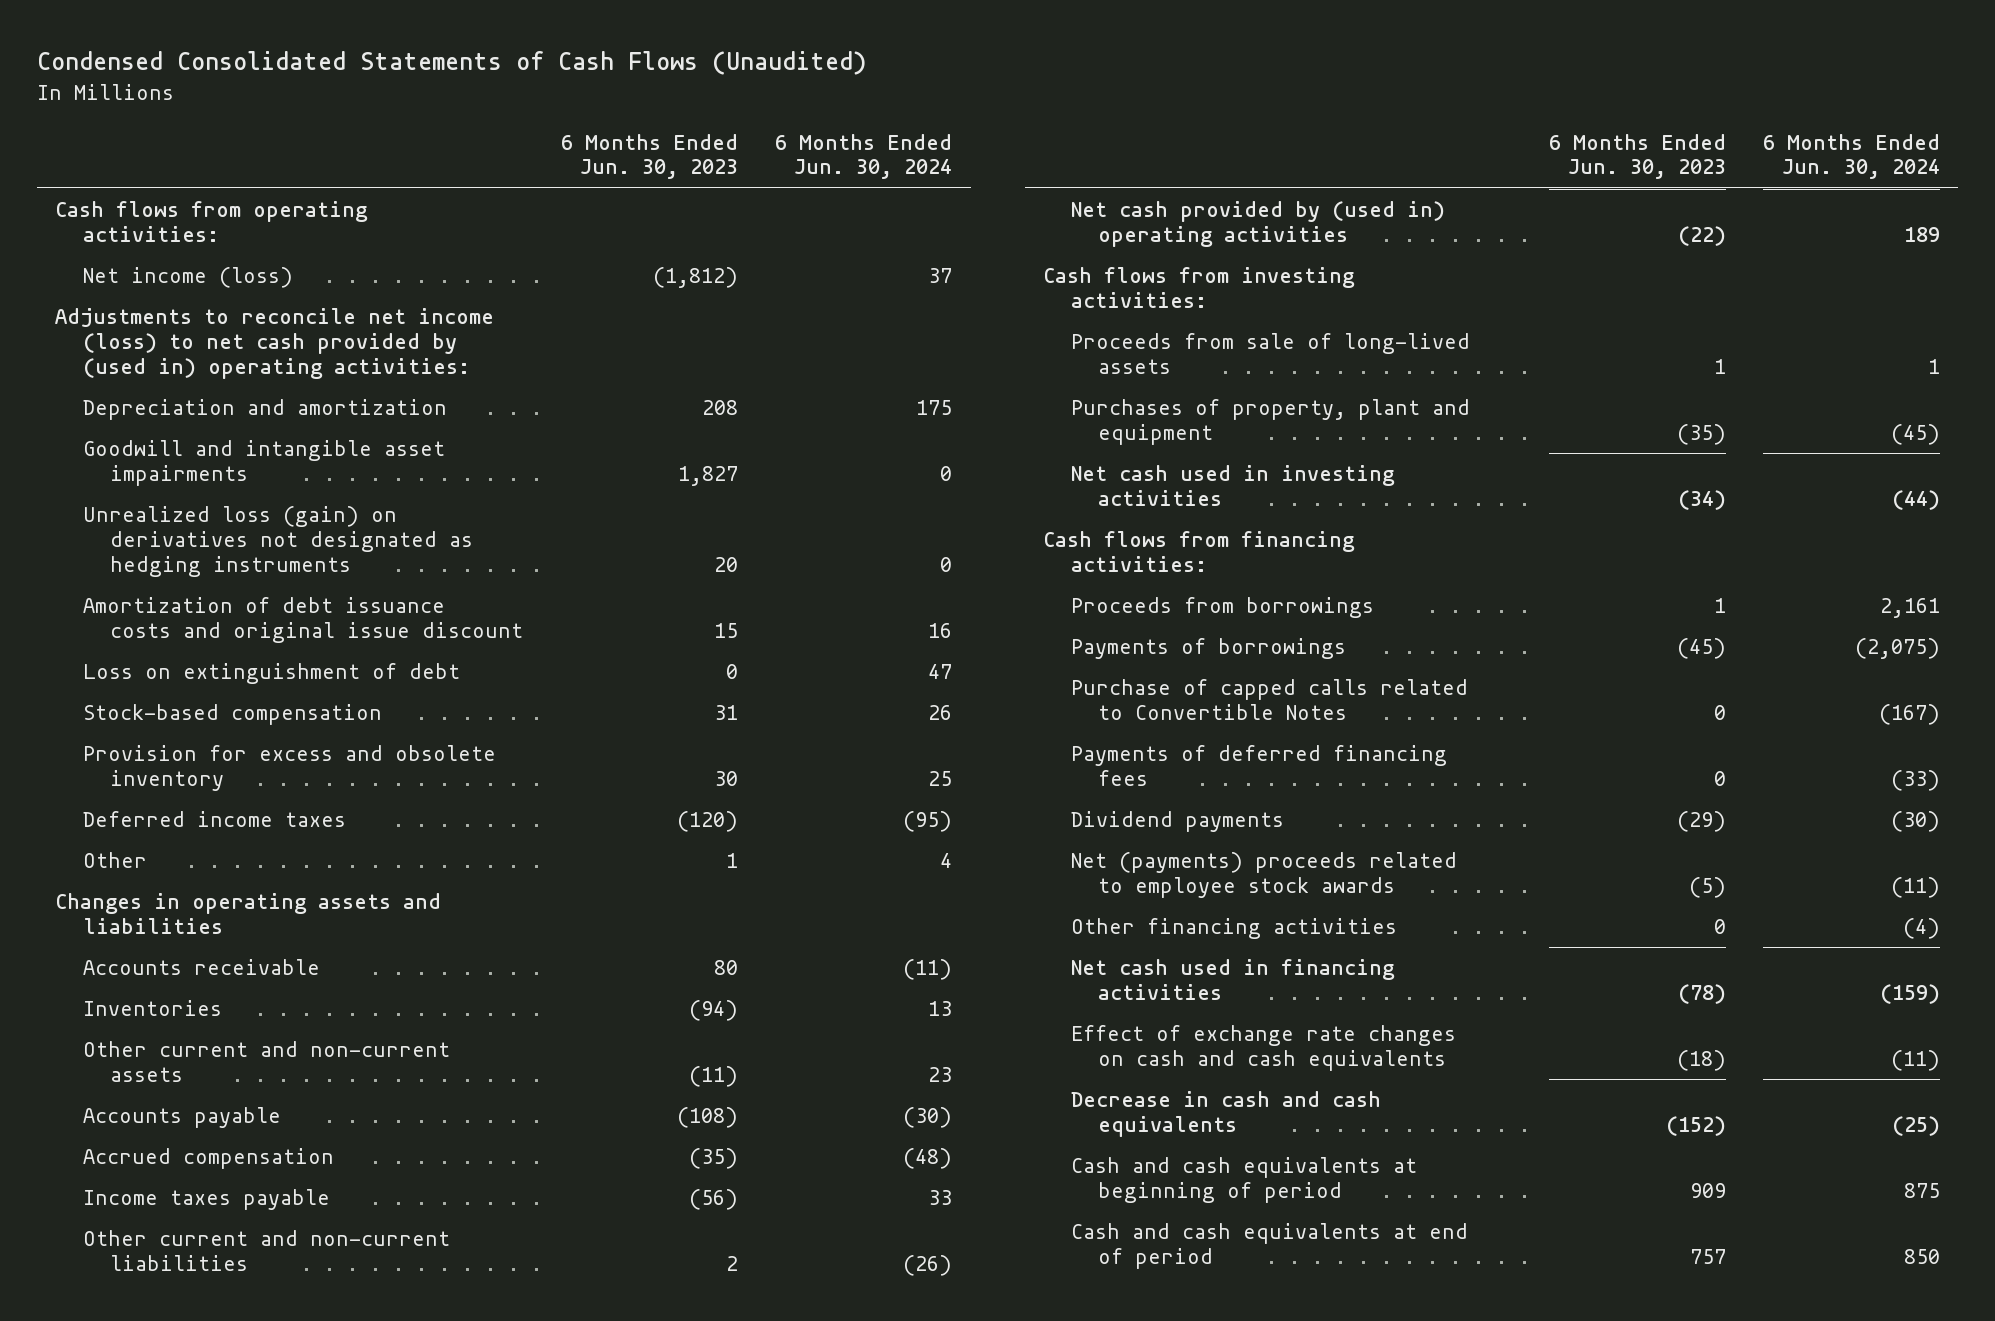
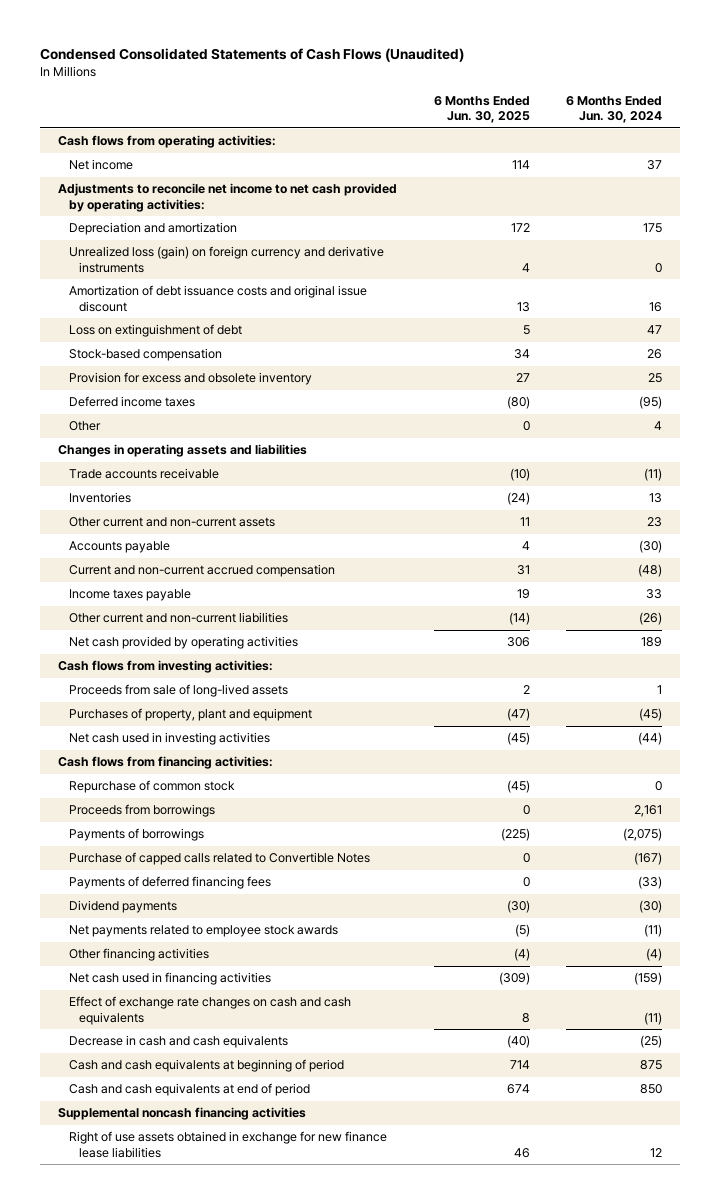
- | 6 Months Ended Jun. 30, 2023 | 6 Months Ended Jun. 30, 2024
+ | 6 Months Ended Jun. 30, 2025 | 6 Months Ended Jun. 30, 2024
- Net income (loss) | (1,812) | 37
- Adjustments to reconcile net income (loss) to net cash provided by (used in) operating activities:
+ Net income | 114 | 37
+ Adjustments to reconcile net income to net cash provided by operating activities:
- Goodwill and intangible asset impairments | 1,827 | 0
- Unrealized loss (gain) on derivatives not designated as hedging instruments | 20 | 0
+ Unrealized loss (gain) on foreign currency and derivative instruments | 4 | 0
- Accounts receivable | 80 | (11)
+ Trade accounts receivable | (10) | (11)
- Accrued compensation | (35) | (48)
+ Current and non-current accrued compensation | 31 | (48)
- Net cash provided by (used in) operating activities | (22) | 189
+ Net cash provided by operating activities | 306 | 189
+ Repurchase of common stock | (45) | 0
- Net (payments) proceeds related to employee stock awards | (5) | (11)
+ Net payments related to employee stock awards | (5) | (11)
+ Supplemental noncash financing activities
+ Right of use assets obtained in exchange for new finance lease liabilities | 46 | 12

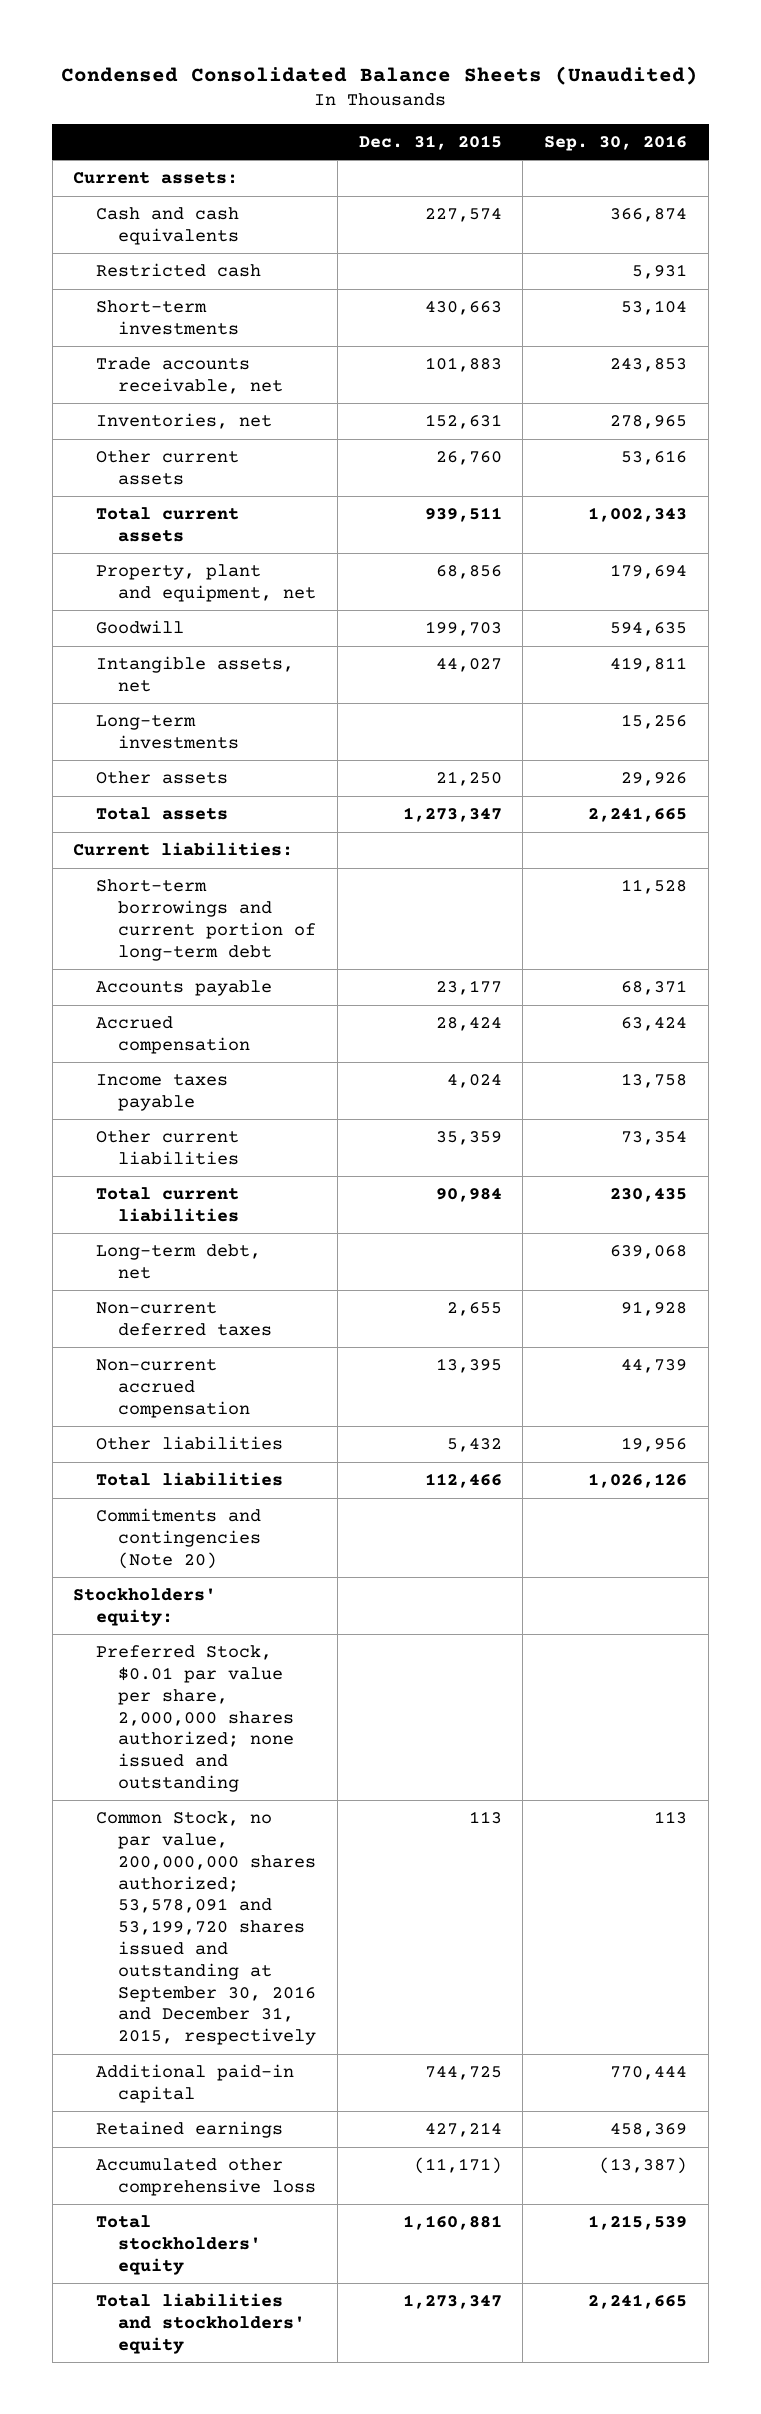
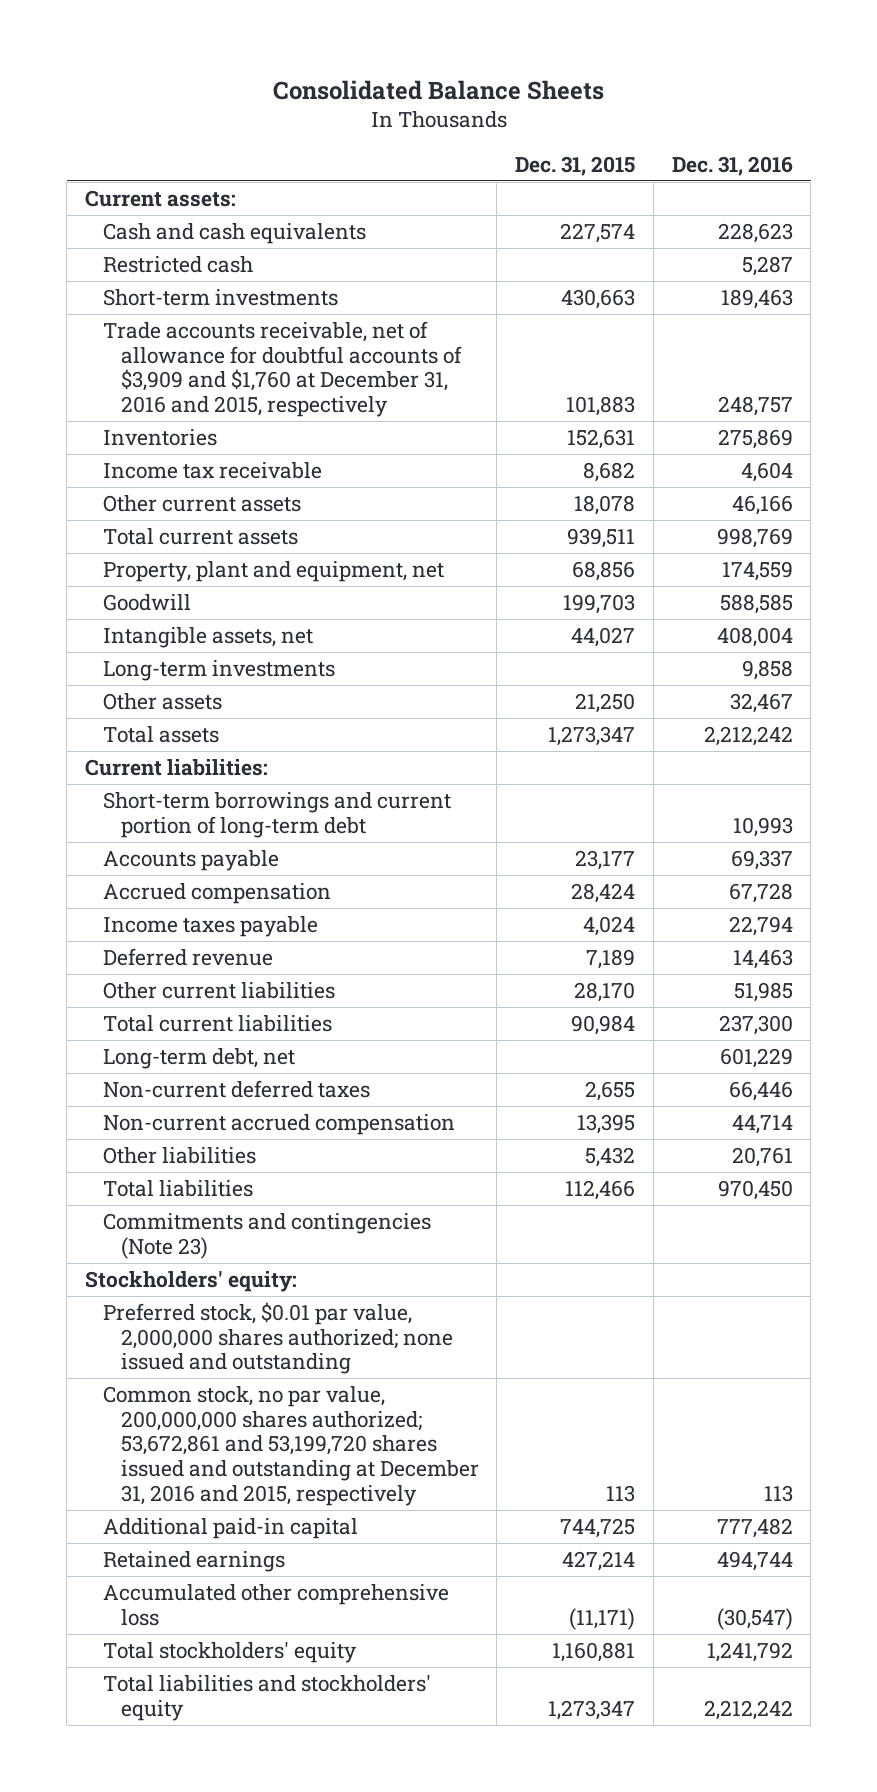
- Condensed Consolidated Balance Sheets (Unaudited)
+ Consolidated Balance Sheets
- | Dec. 31, 2015 | Sep. 30, 2016
+ | Dec. 31, 2015 | Dec. 31, 2016
- Trade accounts receivable, net | 101,883 | 243,853
- Inventories, net | 152,631 | 278,965
- Other current assets | 26,760 | 53,616
+ Trade accounts receivable, net of allowance for doubtful accounts of $3,909 and $1,760 at December 31, 2016 and 2015, respectively | 101,883 | 248,757
+ Inventories | 152,631 | 275,869
+ Income tax receivable | 8,682 | 4,604
+ Other current assets | 18,078 | 46,166
- Other current liabilities | 35,359 | 73,354
+ Deferred revenue | 7,189 | 14,463
+ Other current liabilities | 28,170 | 51,985
- Commitments and contingencies (Note 20)
+ Commitments and contingencies (Note 23)
- Preferred Stock, $0.01 par value per share, 2,000,000 shares authorized; none issued and outstanding
- Common Stock, no par value, 200,000,000 shares authorized; 53,578,091 and 53,199,720 shares issued and outstanding at September 30, 2016 and December 31, 2015, respectively | 113 | 113
+ Preferred stock, $0.01 par value, 2,000,000 shares authorized; none issued and outstanding
+ Common stock, no par value, 200,000,000 shares authorized; 53,672,861 and 53,199,720 shares issued and outstanding at December 31, 2016 and 2015, respectively | 113 | 113

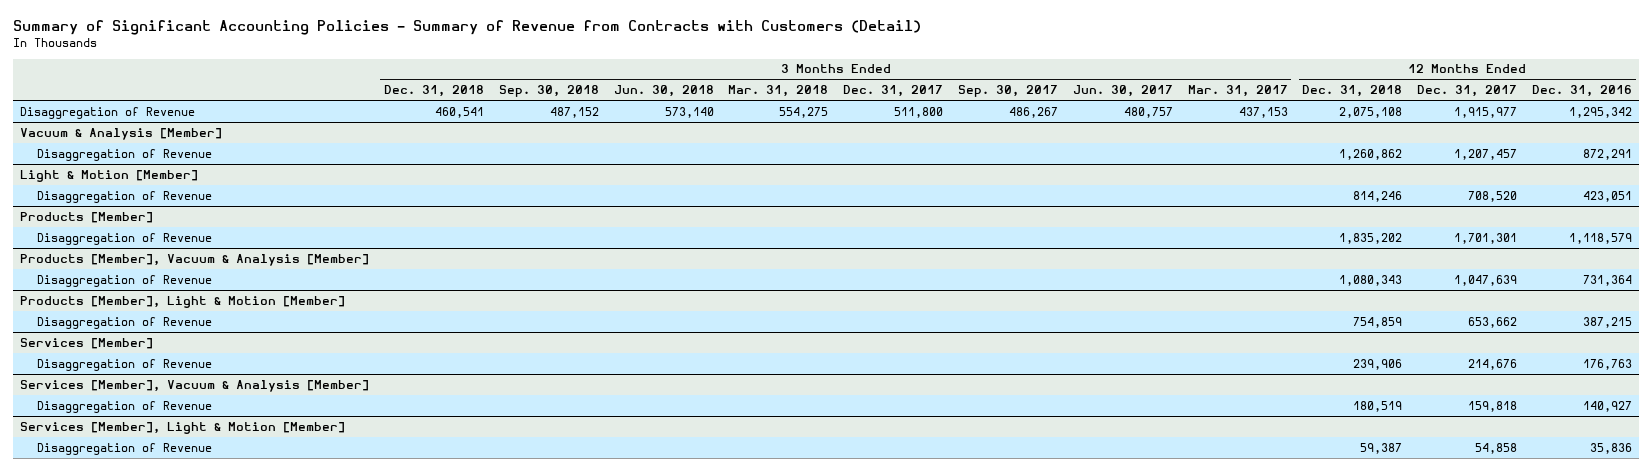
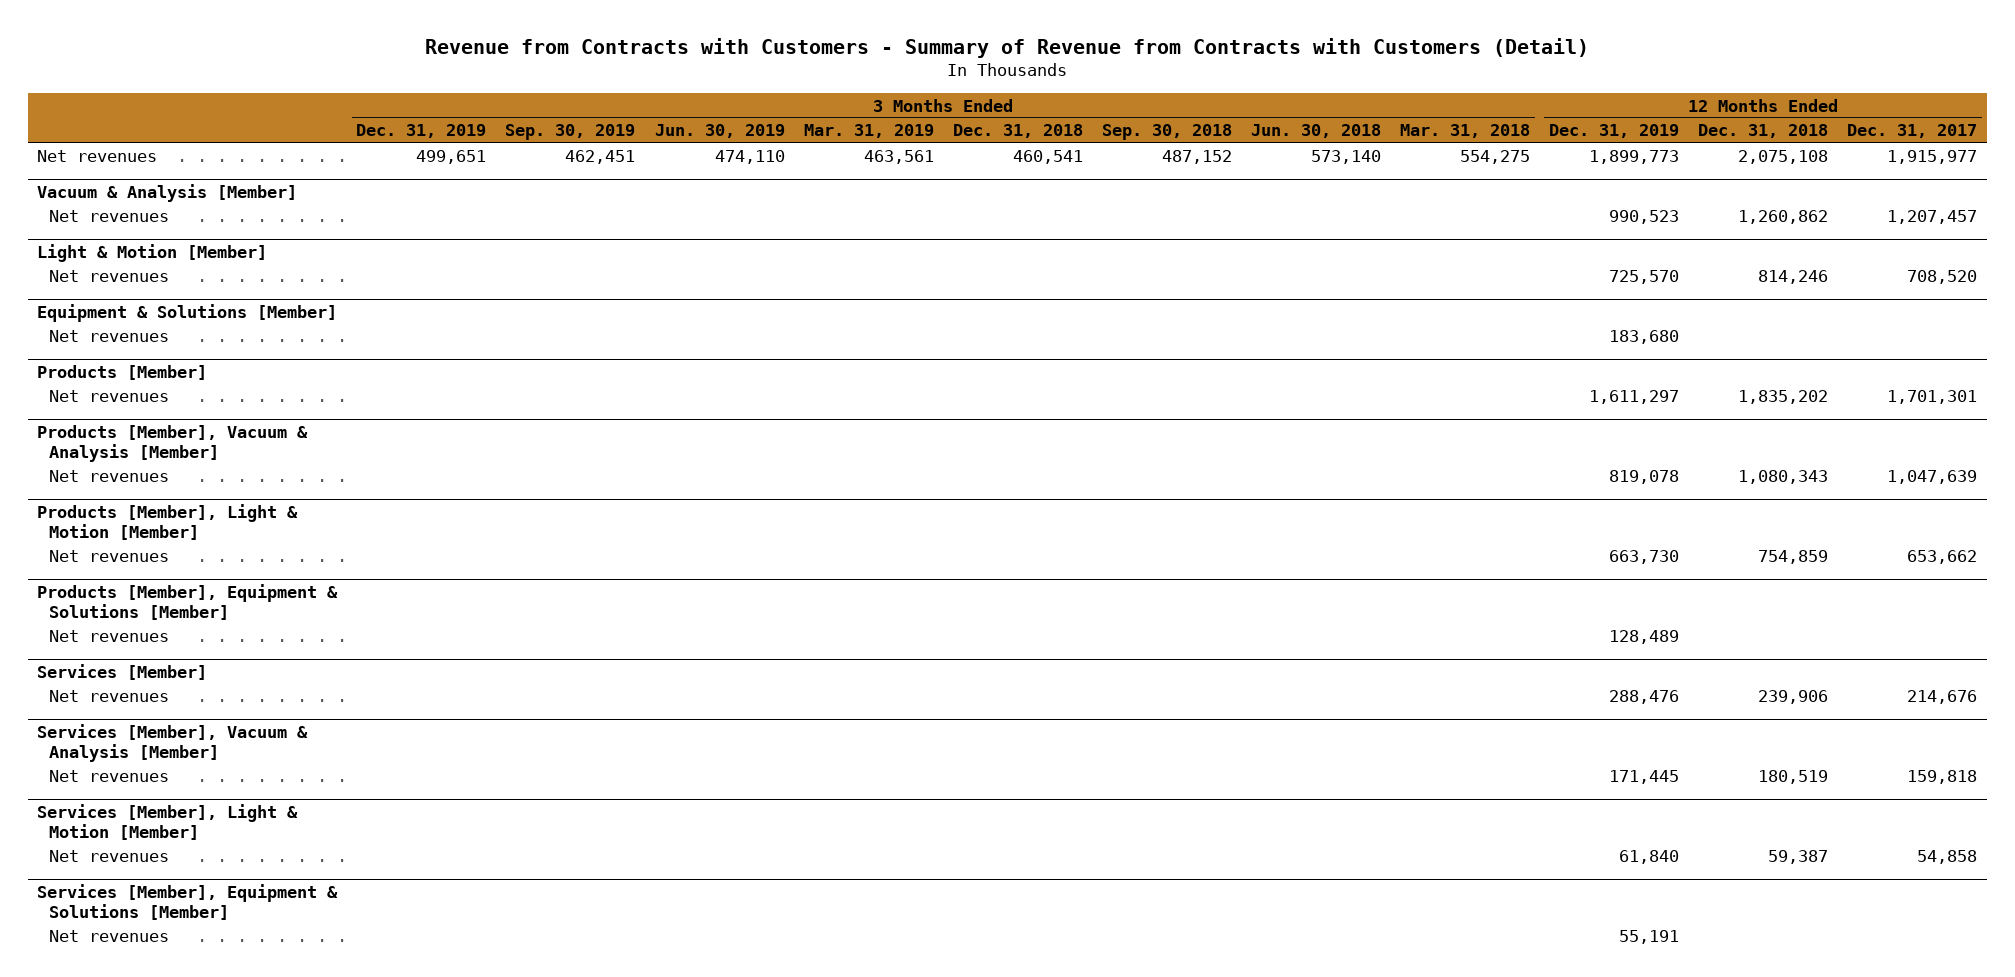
- Summary of Significant Accounting Policies - Summary of Revenue from Contracts with Customers (Detail)
+ Revenue from Contracts with Customers - Summary of Revenue from Contracts with Customers (Detail)
- | 3 Months Ended Dec. 31, 2018 | 3 Months Ended Sep. 30, 2018 | 3 Months Ended Jun. 30, 2018 | 3 Months Ended Mar. 31, 2018 | 3 Months Ended Dec. 31, 2017 | 3 Months Ended Sep. 30, 2017 | 3 Months Ended Jun. 30, 2017 | 3 Months Ended Mar. 31, 2017 | 12 Months Ended Dec. 31, 2018 | 12 Months Ended Dec. 31, 2017 | 12 Months Ended Dec. 31, 2016
+ | 3 Months Ended Dec. 31, 2019 | 3 Months Ended Sep. 30, 2019 | 3 Months Ended Jun. 30, 2019 | 3 Months Ended Mar. 31, 2019 | 3 Months Ended Dec. 31, 2018 | 3 Months Ended Sep. 30, 2018 | 3 Months Ended Jun. 30, 2018 | 3 Months Ended Mar. 31, 2018 | 12 Months Ended Dec. 31, 2019 | 12 Months Ended Dec. 31, 2018 | 12 Months Ended Dec. 31, 2017
- Disaggregation of Revenue | 460,541 | 487,152 | 573,140 | 554,275 | 511,800 | 486,267 | 480,757 | 437,153 | 2,075,108 | 1,915,977 | 1,295,342
+ Net revenues | 499,651 | 462,451 | 474,110 | 463,561 | 460,541 | 487,152 | 573,140 | 554,275 | 1,899,773 | 2,075,108 | 1,915,977
@ Vacuum & Analysis [Member]
- Disaggregation of Revenue | | | | | | | | | 1,260,862 | 1,207,457 | 872,291
+ Net revenues | | | | | | | | | 990,523 | 1,260,862 | 1,207,457
@ Light & Motion [Member]
- Disaggregation of Revenue | | | | | | | | | 814,246 | 708,520 | 423,051
+ Net revenues | | | | | | | | | 725,570 | 814,246 | 708,520
+ Equipment & Solutions [Member]
+ Net revenues | | | | | | | | | 183,680 | |
@ Products [Member]
- Disaggregation of Revenue | | | | | | | | | 1,835,202 | 1,701,301 | 1,118,579
+ Net revenues | | | | | | | | | 1,611,297 | 1,835,202 | 1,701,301
@ Products [Member], Vacuum & Analysis [Member]
- Disaggregation of Revenue | | | | | | | | | 1,080,343 | 1,047,639 | 731,364
+ Net revenues | | | | | | | | | 819,078 | 1,080,343 | 1,047,639
@ Products [Member], Light & Motion [Member]
- Disaggregation of Revenue | | | | | | | | | 754,859 | 653,662 | 387,215
+ Net revenues | | | | | | | | | 663,730 | 754,859 | 653,662
+ Products [Member], Equipment & Solutions [Member]
+ Net revenues | | | | | | | | | 128,489 | |
@ Services [Member]
- Disaggregation of Revenue | | | | | | | | | 239,906 | 214,676 | 176,763
+ Net revenues | | | | | | | | | 288,476 | 239,906 | 214,676
@ Services [Member], Vacuum & Analysis [Member]
- Disaggregation of Revenue | | | | | | | | | 180,519 | 159,818 | 140,927
+ Net revenues | | | | | | | | | 171,445 | 180,519 | 159,818
@ Services [Member], Light & Motion [Member]
- Disaggregation of Revenue | | | | | | | | | 59,387 | 54,858 | 35,836
+ Net revenues | | | | | | | | | 61,840 | 59,387 | 54,858
+ Services [Member], Equipment & Solutions [Member]
+ Net revenues | | | | | | | | | 55,191 | |

